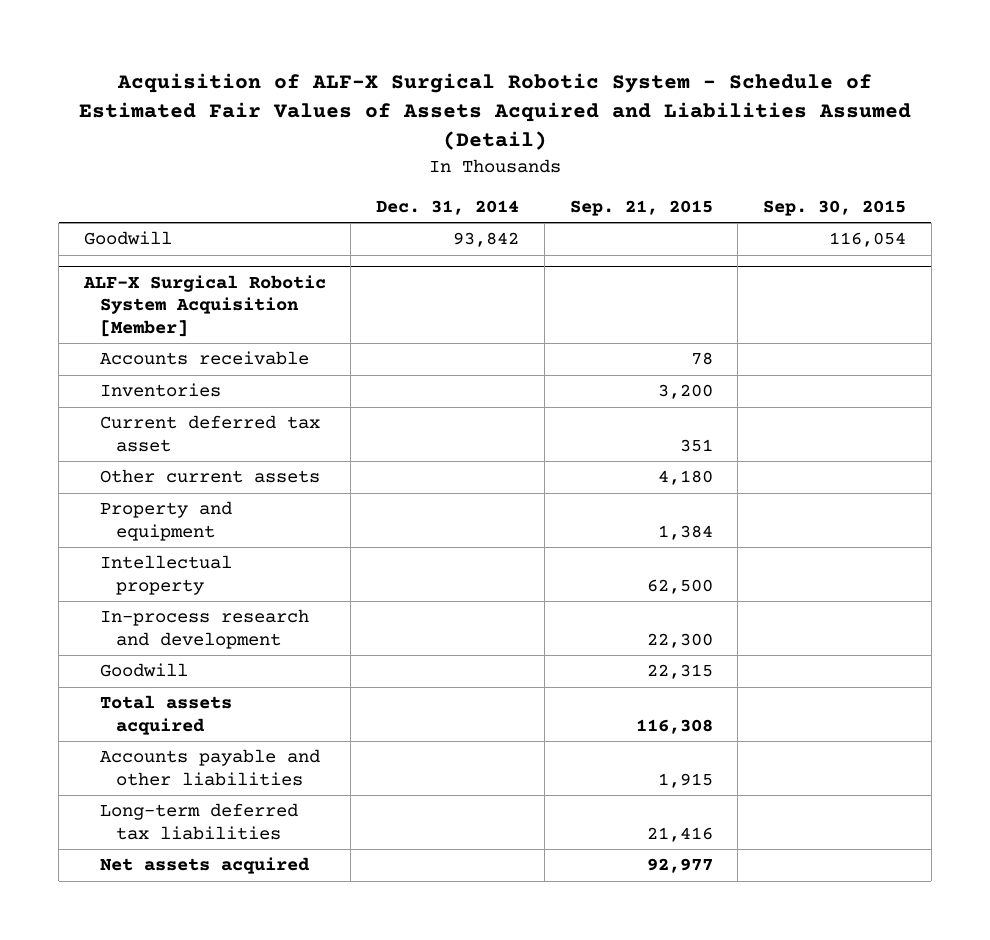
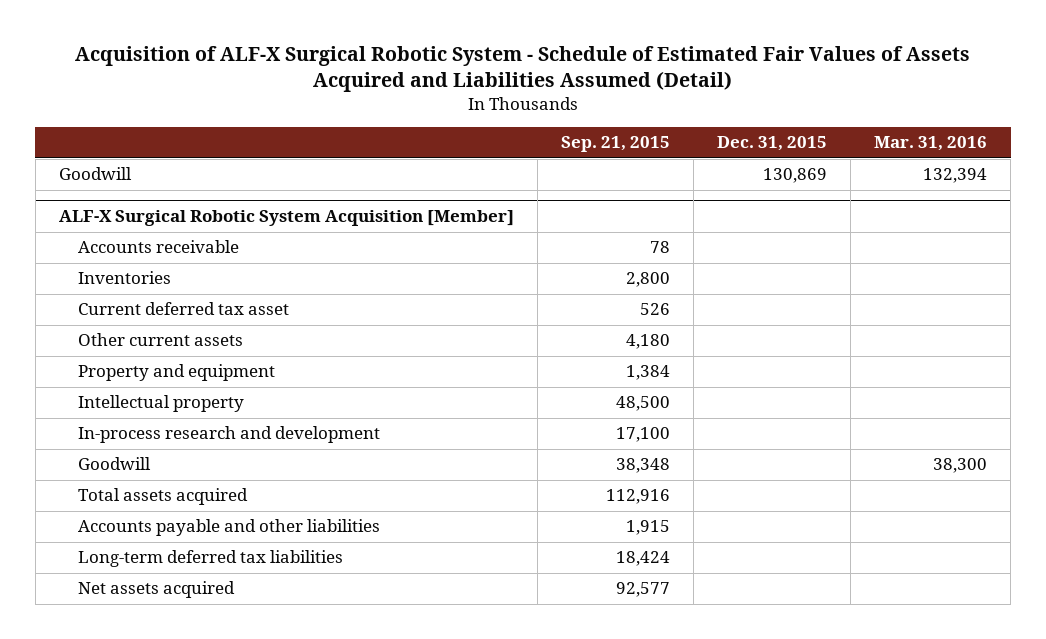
- | Dec. 31, 2014 | Sep. 21, 2015 | Sep. 30, 2015
+ | Sep. 21, 2015 | Dec. 31, 2015 | Mar. 31, 2016
@ ALF-X Surgical Robotic System Acquisition [Member]
- Inventories | | 3,200 |
- Current deferred tax asset | | 351 |
+ Inventories | 2,800 | |
+ Current deferred tax asset | 526 | |
- Intellectual property | | 62,500 |
- In-process research and development | | 22,300 |
- Goodwill | | 22,315 |
- Total assets acquired | | 116,308 |
+ Intellectual property | 48,500 | |
+ In-process research and development | 17,100 | |
+ Goodwill | 38,348 | | 38,300
+ Total assets acquired | 112,916 | |
- Long-term deferred tax liabilities | | 21,416 |
- Net assets acquired | | 92,977 |
+ Long-term deferred tax liabilities | 18,424 | |
+ Net assets acquired | 92,577 | |

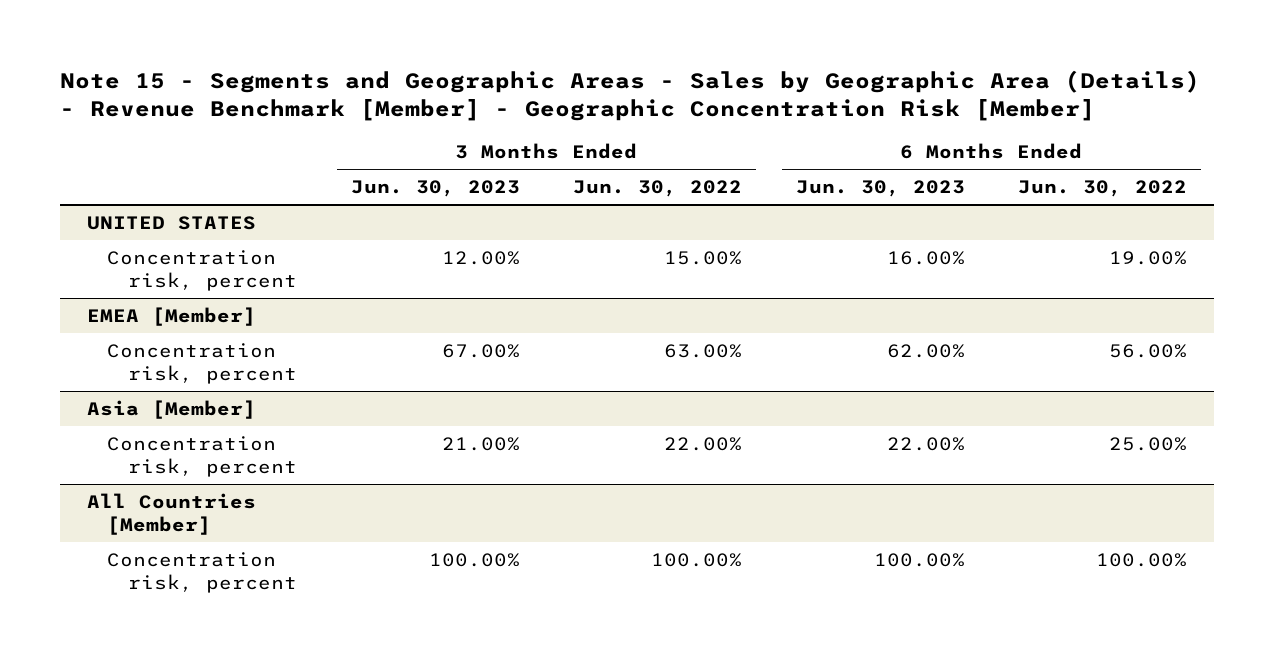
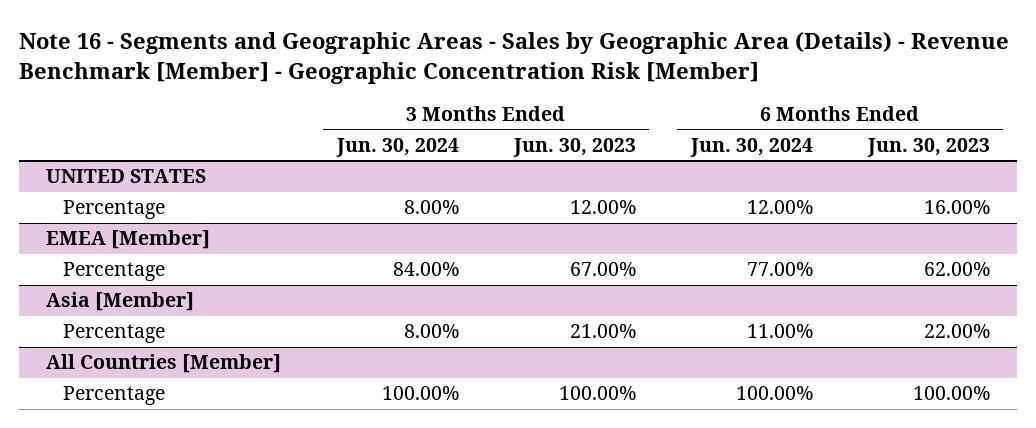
- Note 15 - Segments and Geographic Areas - Sales by Geographic Area (Details) - Revenue Benchmark [Member] - Geographic Concentration Risk [Member]
+ Note 16 - Segments and Geographic Areas - Sales by Geographic Area (Details) - Revenue Benchmark [Member] - Geographic Concentration Risk [Member]
- | 3 Months Ended Jun. 30, 2023 | 3 Months Ended Jun. 30, 2022 | 6 Months Ended Jun. 30, 2023 | 6 Months Ended Jun. 30, 2022
+ | 3 Months Ended Jun. 30, 2024 | 3 Months Ended Jun. 30, 2023 | 6 Months Ended Jun. 30, 2024 | 6 Months Ended Jun. 30, 2023
@ UNITED STATES
- Concentration risk, percent | 12.00% | 15.00% | 16.00% | 19.00%
+ Percentage | 8.00% | 12.00% | 12.00% | 16.00%
@ EMEA [Member]
- Concentration risk, percent | 67.00% | 63.00% | 62.00% | 56.00%
+ Percentage | 84.00% | 67.00% | 77.00% | 62.00%
@ Asia [Member]
- Concentration risk, percent | 21.00% | 22.00% | 22.00% | 25.00%
+ Percentage | 8.00% | 21.00% | 11.00% | 22.00%
@ All Countries [Member]
- Concentration risk, percent | 100.00% | 100.00% | 100.00% | 100.00%
+ Percentage | 100.00% | 100.00% | 100.00% | 100.00%

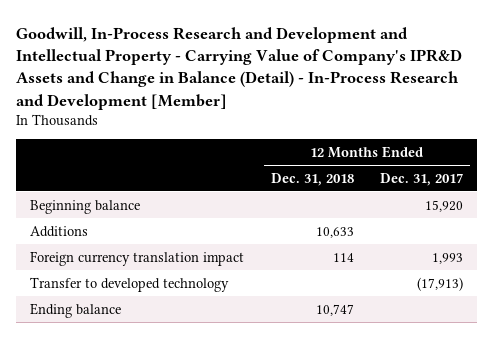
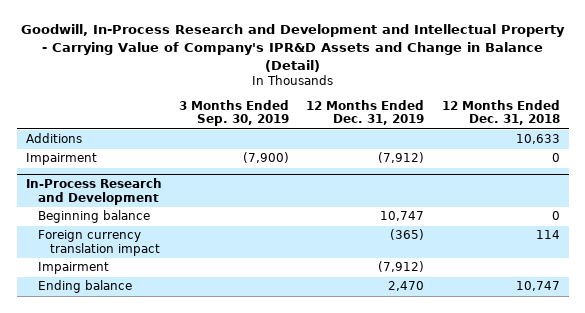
- Goodwill, In-Process Research and Development and Intellectual Property - Carrying Value of Company's IPR&D Assets and Change in Balance (Detail) - In-Process Research and Development [Member]
+ Goodwill, In-Process Research and Development and Intellectual Property - Carrying Value of Company's IPR&D Assets and Change in Balance (Detail)
- | 12 Months Ended Dec. 31, 2018 | 12 Months Ended Dec. 31, 2017
+ | 3 Months Ended Sep. 30, 2019 | 12 Months Ended Dec. 31, 2019 | 12 Months Ended Dec. 31, 2018
- Beginning balance | | 15,920
+ Impairment | (7,900) | (7,912) | 0
+ In-Process Research and Development
+ Beginning balance | | 10,747 | 0
- Transfer to developed technology | | (17,913)
+ Impairment | | (7,912) |

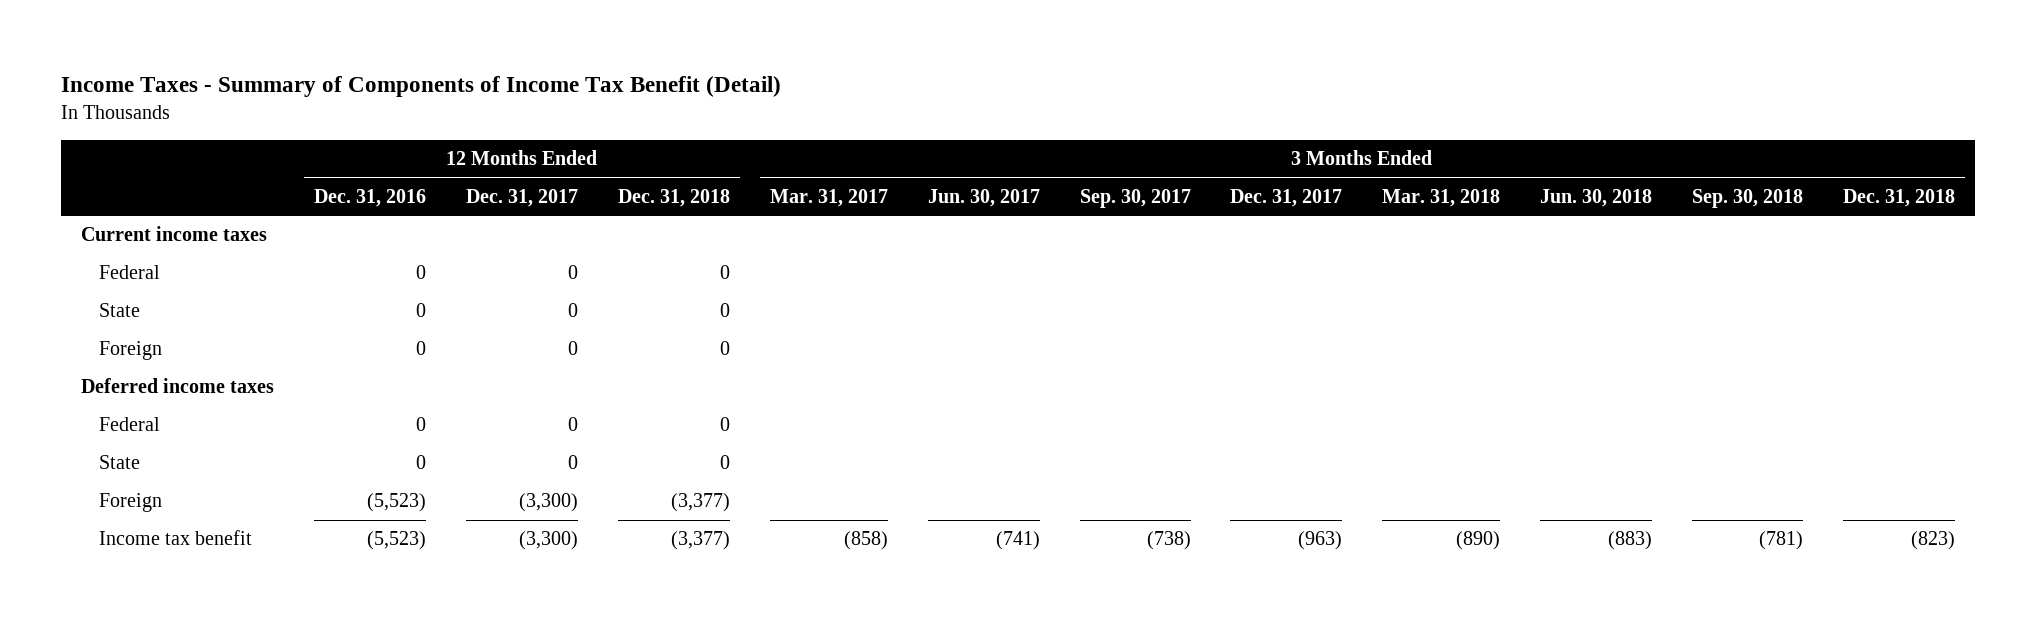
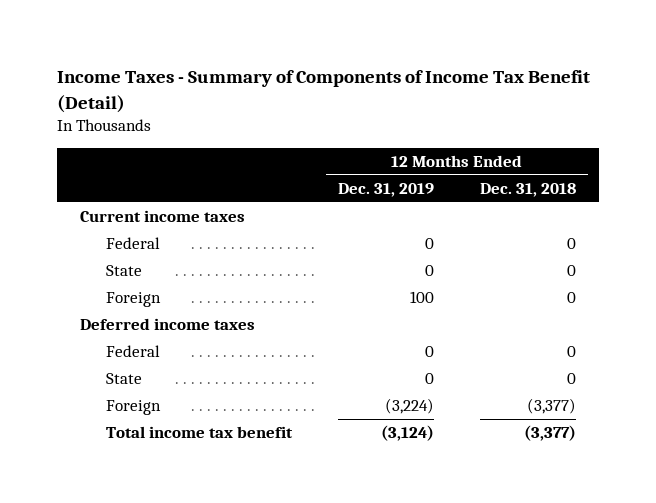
- | 12 Months Ended Dec. 31, 2016 | 12 Months Ended Dec. 31, 2017 | 12 Months Ended Dec. 31, 2018 | 3 Months Ended Mar. 31, 2017 | 3 Months Ended Jun. 30, 2017 | 3 Months Ended Sep. 30, 2017 | 3 Months Ended Dec. 31, 2017 | 3 Months Ended Mar. 31, 2018 | 3 Months Ended Jun. 30, 2018 | 3 Months Ended Sep. 30, 2018 | 3 Months Ended Dec. 31, 2018
+ | 12 Months Ended Dec. 31, 2019 | 12 Months Ended Dec. 31, 2018
- Income tax benefit | (5,523) | (3,300) | (3,377) | (858) | (741) | (738) | (963) | (890) | (883) | (781) | (823)
+ Total income tax benefit | (3,124) | (3,377)

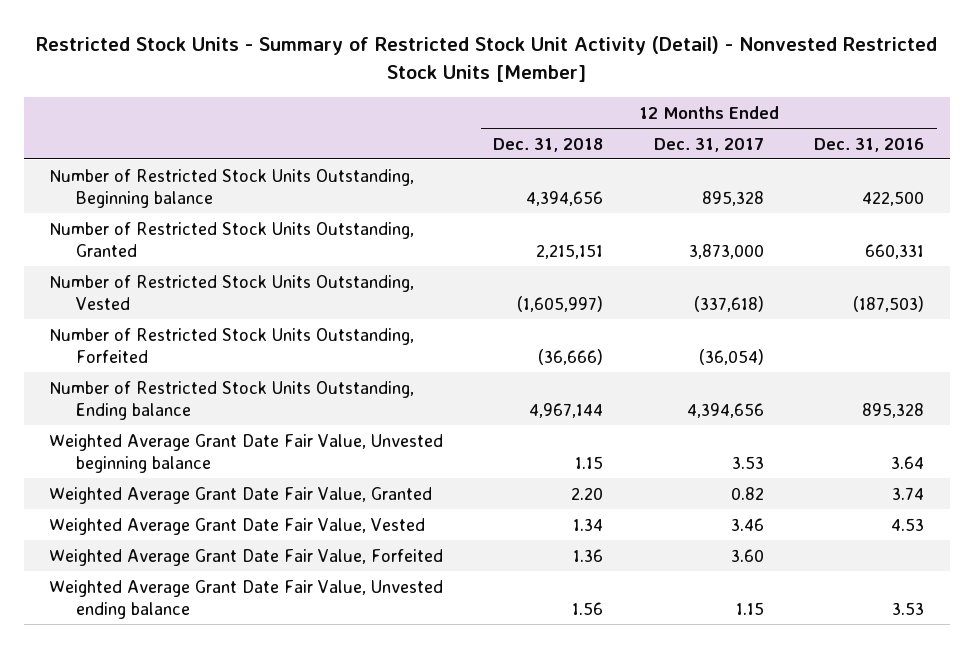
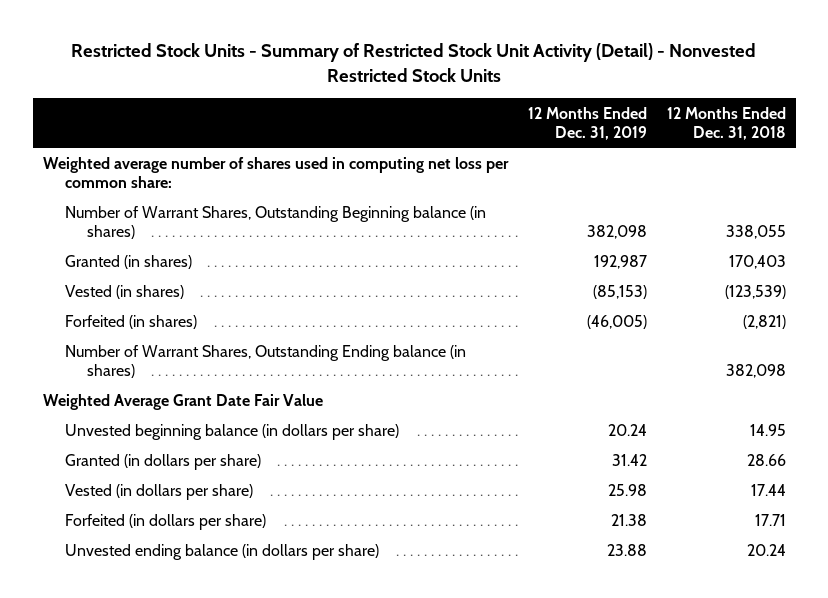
- Restricted Stock Units - Summary of Restricted Stock Unit Activity (Detail) - Nonvested Restricted Stock Units [Member]
+ Restricted Stock Units - Summary of Restricted Stock Unit Activity (Detail) - Nonvested Restricted Stock Units
- | 12 Months Ended Dec. 31, 2018 | 12 Months Ended Dec. 31, 2017 | 12 Months Ended Dec. 31, 2016
+ | 12 Months Ended Dec. 31, 2019 | 12 Months Ended Dec. 31, 2018
- Number of Restricted Stock Units Outstanding, Beginning balance | 4,394,656 | 895,328 | 422,500
- Number of Restricted Stock Units Outstanding, Granted | 2,215,151 | 3,873,000 | 660,331
- Number of Restricted Stock Units Outstanding, Vested | (1,605,997) | (337,618) | (187,503)
- Number of Restricted Stock Units Outstanding, Forfeited | (36,666) | (36,054) |
- Number of Restricted Stock Units Outstanding, Ending balance | 4,967,144 | 4,394,656 | 895,328
- Weighted Average Grant Date Fair Value, Unvested beginning balance | 1.15 | 3.53 | 3.64
- Weighted Average Grant Date Fair Value, Granted | 2.20 | 0.82 | 3.74
- Weighted Average Grant Date Fair Value, Vested | 1.34 | 3.46 | 4.53
- Weighted Average Grant Date Fair Value, Forfeited | 1.36 | 3.60 |
- Weighted Average Grant Date Fair Value, Unvested ending balance | 1.56 | 1.15 | 3.53
+ Weighted average number of shares used in computing net loss per common share:
+ Number of Warrant Shares, Outstanding Beginning balance (in shares) | 382,098 | 338,055
+ Granted (in shares) | 192,987 | 170,403
+ Vested (in shares) | (85,153) | (123,539)
+ Forfeited (in shares) | (46,005) | (2,821)
+ Number of Warrant Shares, Outstanding Ending balance (in shares) | | 382,098
+ Weighted Average Grant Date Fair Value
+ Unvested beginning balance (in dollars per share) | 20.24 | 14.95
+ Granted (in dollars per share) | 31.42 | 28.66
+ Vested (in dollars per share) | 25.98 | 17.44
+ Forfeited (in dollars per share) | 21.38 | 17.71
+ Unvested ending balance (in dollars per share) | 23.88 | 20.24

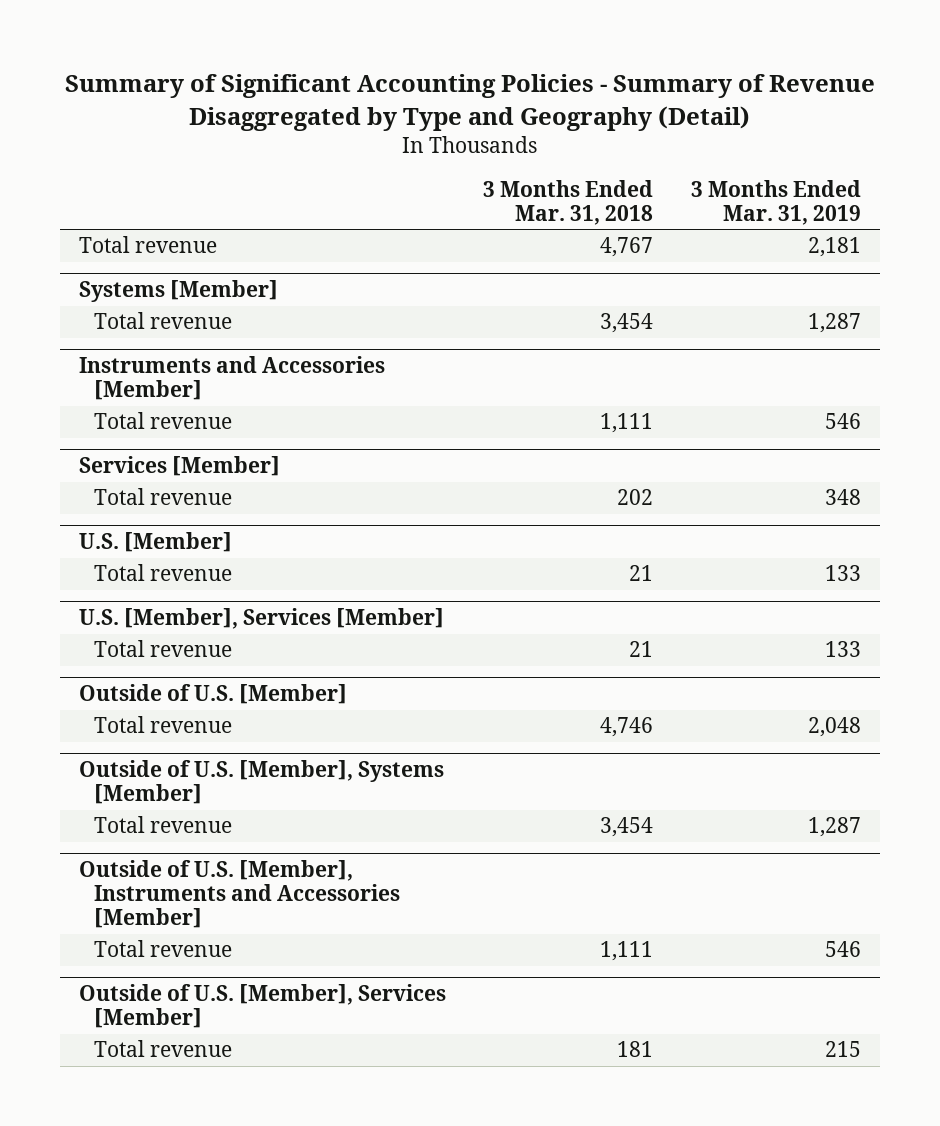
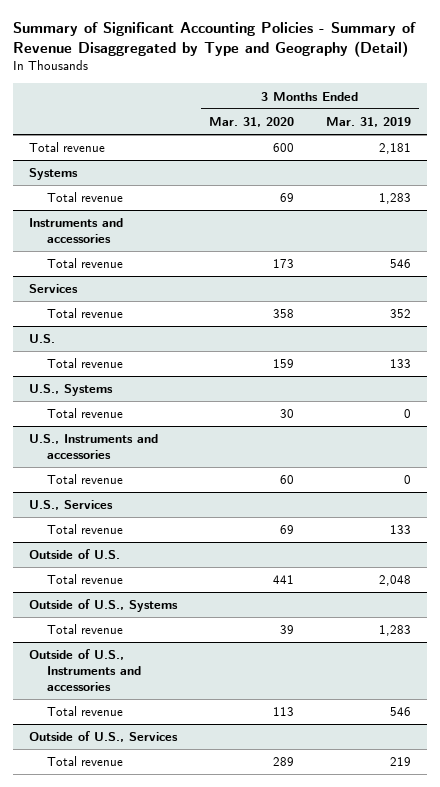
- | 3 Months Ended Mar. 31, 2018 | 3 Months Ended Mar. 31, 2019
+ | 3 Months Ended Mar. 31, 2020 | 3 Months Ended Mar. 31, 2019
- Systems [Member]
- Total revenue | 3,454 | 1,287
- Instruments and Accessories [Member]
+ Systems
+ Total revenue | 69 | 1,283
+ Instruments and accessories
- Services [Member]
- Total revenue | 202 | 348
- U.S. [Member]
+ Services
+ Total revenue | 358 | 352
+ U.S.
- U.S. [Member], Services [Member]
+ U.S., Systems
+ Total revenue | 30 | 0
+ U.S., Instruments and accessories
+ Total revenue | 60 | 0
+ U.S., Services
- Outside of U.S. [Member]
+ Outside of U.S.
- Outside of U.S. [Member], Systems [Member]
- Total revenue | 3,454 | 1,287
- Outside of U.S. [Member], Instruments and Accessories [Member]
+ Outside of U.S., Systems
+ Total revenue | 39 | 1,283
+ Outside of U.S., Instruments and accessories
- Outside of U.S. [Member], Services [Member]
- Total revenue | 181 | 215
+ Outside of U.S., Services
+ Total revenue | 289 | 219

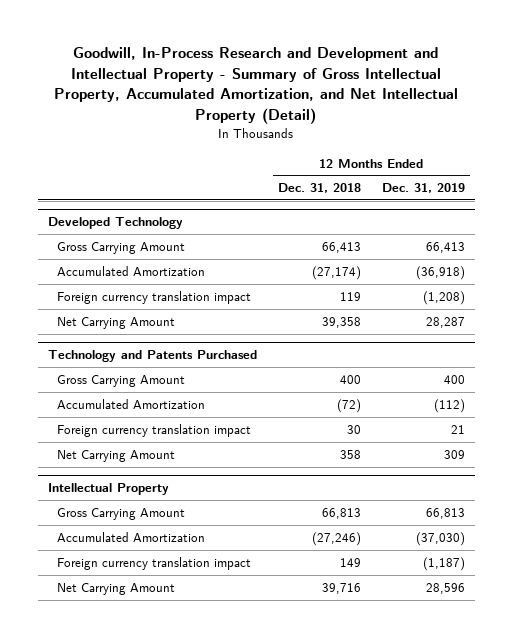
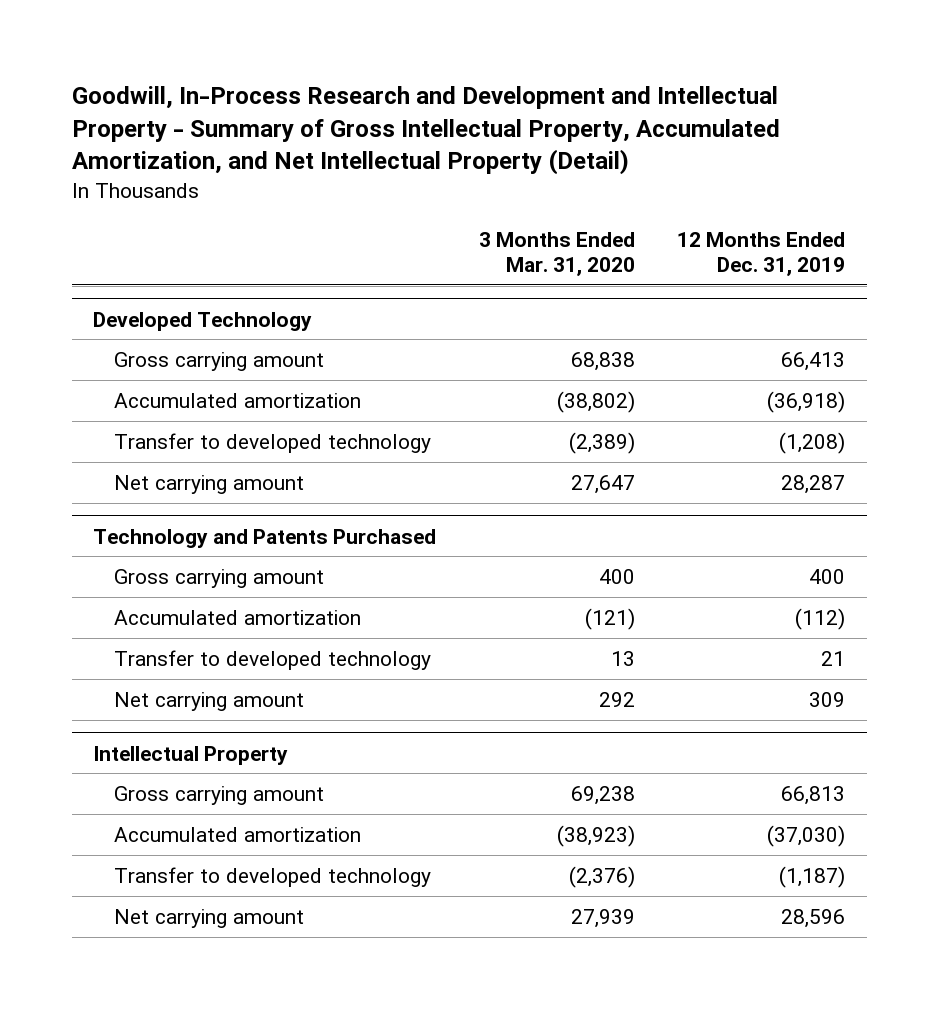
- | 12 Months Ended Dec. 31, 2018 | 12 Months Ended Dec. 31, 2019
+ | 3 Months Ended Mar. 31, 2020 | 12 Months Ended Dec. 31, 2019
@ Developed Technology
- Gross Carrying Amount | 66,413 | 66,413
- Accumulated Amortization | (27,174) | (36,918)
- Foreign currency translation impact | 119 | (1,208)
- Net Carrying Amount | 39,358 | 28,287
+ Gross carrying amount | 68,838 | 66,413
+ Accumulated amortization | (38,802) | (36,918)
+ Transfer to developed technology | (2,389) | (1,208)
+ Net carrying amount | 27,647 | 28,287
@ Technology and Patents Purchased
- Gross Carrying Amount | 400 | 400
- Accumulated Amortization | (72) | (112)
- Foreign currency translation impact | 30 | 21
- Net Carrying Amount | 358 | 309
+ Gross carrying amount | 400 | 400
+ Accumulated amortization | (121) | (112)
+ Transfer to developed technology | 13 | 21
+ Net carrying amount | 292 | 309
@ Intellectual Property
- Gross Carrying Amount | 66,813 | 66,813
- Accumulated Amortization | (27,246) | (37,030)
- Foreign currency translation impact | 149 | (1,187)
- Net Carrying Amount | 39,716 | 28,596
+ Gross carrying amount | 69,238 | 66,813
+ Accumulated amortization | (38,923) | (37,030)
+ Transfer to developed technology | (2,376) | (1,187)
+ Net carrying amount | 27,939 | 28,596

